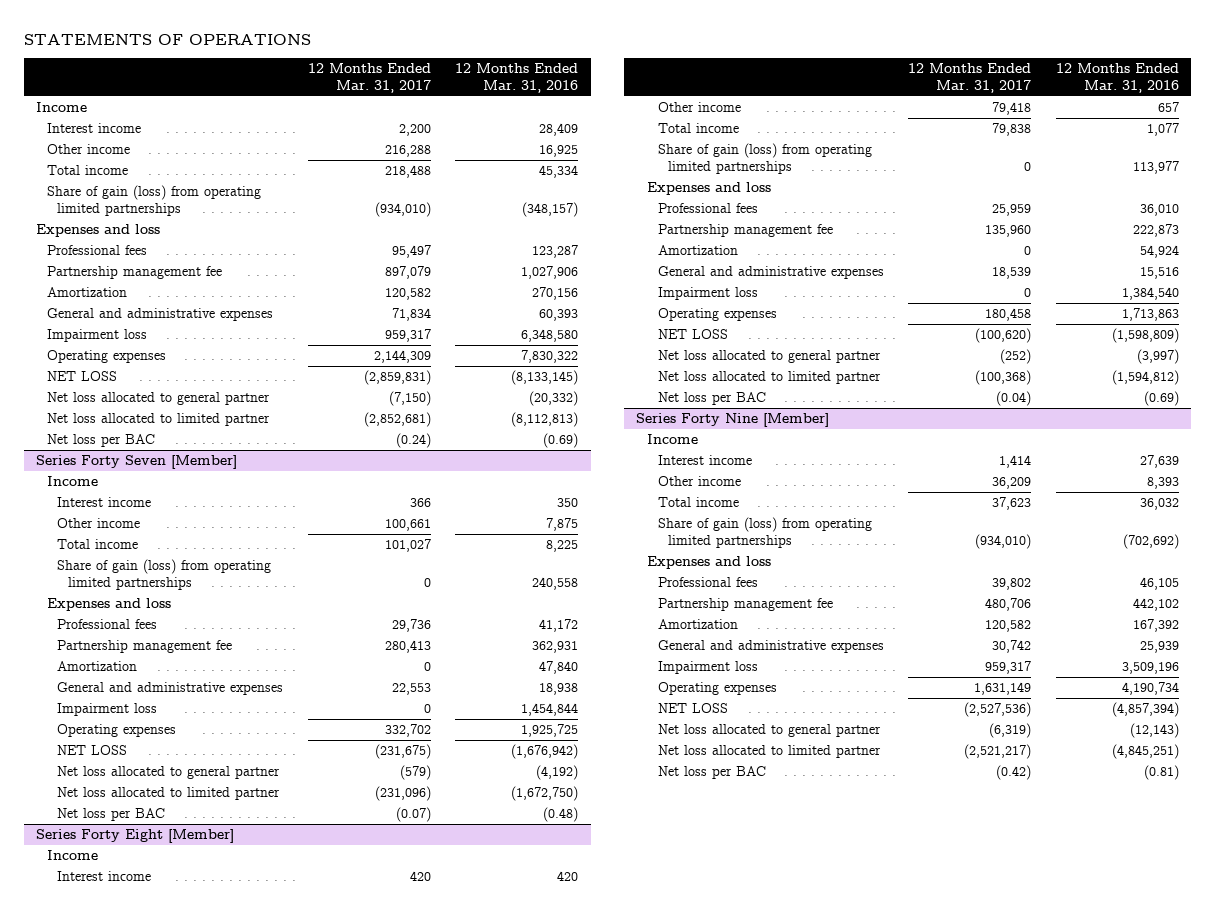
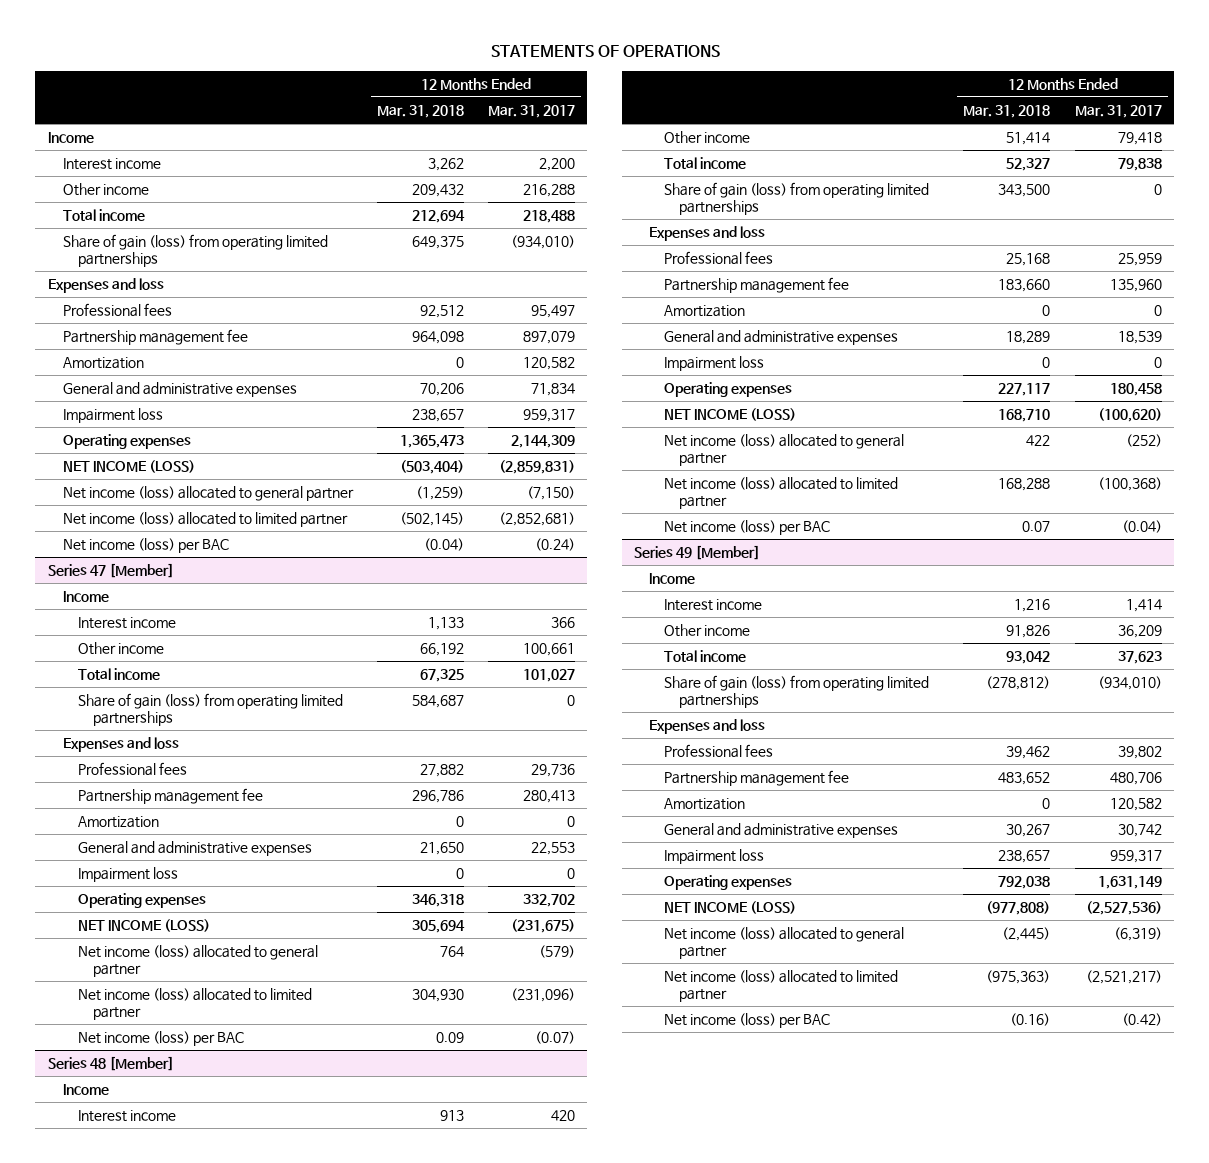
- | 12 Months Ended Mar. 31, 2017 | 12 Months Ended Mar. 31, 2016
+ | 12 Months Ended Mar. 31, 2018 | 12 Months Ended Mar. 31, 2017
- NET LOSS | (2,859,831) | (8,133,145)
- Net loss allocated to general partner | (7,150) | (20,332)
- Net loss allocated to limited partner | (2,852,681) | (8,112,813)
- Net loss per BAC | (0.24) | (0.69)
- Series Forty Seven [Member]
+ NET INCOME (LOSS) | (503,404) | (2,859,831)
+ Net income (loss) allocated to general partner | (1,259) | (7,150)
+ Net income (loss) allocated to limited partner | (502,145) | (2,852,681)
+ Net income (loss) per BAC | (0.04) | (0.24)
+ Series 47 [Member]
- NET LOSS | (231,675) | (1,676,942)
- Net loss allocated to general partner | (579) | (4,192)
- Net loss allocated to limited partner | (231,096) | (1,672,750)
- Net loss per BAC | (0.07) | (0.48)
- Series Forty Eight [Member]
+ NET INCOME (LOSS) | 305,694 | (231,675)
+ Net income (loss) allocated to general partner | 764 | (579)
+ Net income (loss) allocated to limited partner | 304,930 | (231,096)
+ Net income (loss) per BAC | 0.09 | (0.07)
+ Series 48 [Member]
- NET LOSS | (100,620) | (1,598,809)
- Net loss allocated to general partner | (252) | (3,997)
- Net loss allocated to limited partner | (100,368) | (1,594,812)
- Net loss per BAC | (0.04) | (0.69)
- Series Forty Nine [Member]
+ NET INCOME (LOSS) | 168,710 | (100,620)
+ Net income (loss) allocated to general partner | 422 | (252)
+ Net income (loss) allocated to limited partner | 168,288 | (100,368)
+ Net income (loss) per BAC | 0.07 | (0.04)
+ Series 49 [Member]
- NET LOSS | (2,527,536) | (4,857,394)
- Net loss allocated to general partner | (6,319) | (12,143)
- Net loss allocated to limited partner | (2,521,217) | (4,845,251)
- Net loss per BAC | (0.42) | (0.81)
+ NET INCOME (LOSS) | (977,808) | (2,527,536)
+ Net income (loss) allocated to general partner | (2,445) | (6,319)
+ Net income (loss) allocated to limited partner | (975,363) | (2,521,217)
+ Net income (loss) per BAC | (0.16) | (0.42)

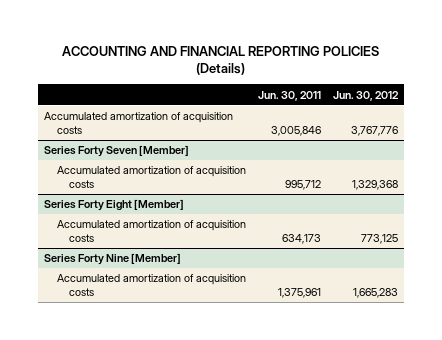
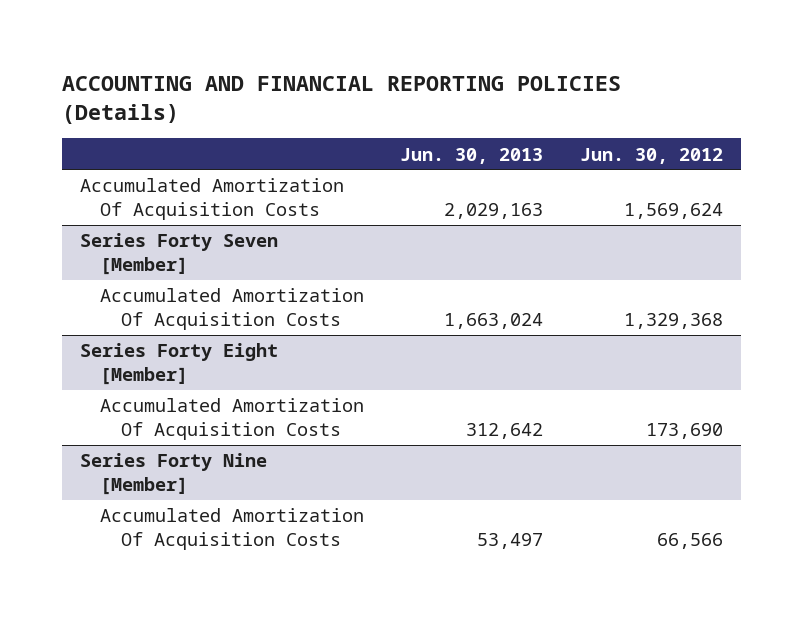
- | Jun. 30, 2011 | Jun. 30, 2012
+ | Jun. 30, 2013 | Jun. 30, 2012
- Accumulated amortization of acquisition costs | 3,005,846 | 3,767,776
+ Accumulated Amortization Of Acquisition Costs | 2,029,163 | 1,569,624
@ Series Forty Seven [Member]
- Accumulated amortization of acquisition costs | 995,712 | 1,329,368
+ Accumulated Amortization Of Acquisition Costs | 1,663,024 | 1,329,368
@ Series Forty Eight [Member]
- Accumulated amortization of acquisition costs | 634,173 | 773,125
+ Accumulated Amortization Of Acquisition Costs | 312,642 | 173,690
@ Series Forty Nine [Member]
- Accumulated amortization of acquisition costs | 1,375,961 | 1,665,283
+ Accumulated Amortization Of Acquisition Costs | 53,497 | 66,566

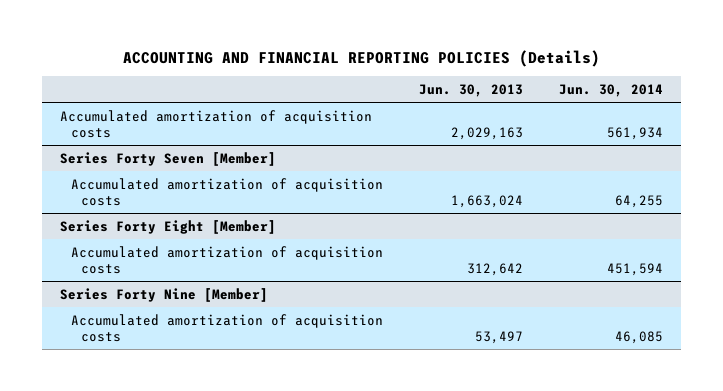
- | Jun. 30, 2013 | Jun. 30, 2012
+ | Jun. 30, 2013 | Jun. 30, 2014
- Accumulated Amortization Of Acquisition Costs | 2,029,163 | 1,569,624
+ Accumulated amortization of acquisition costs | 2,029,163 | 561,934
@ Series Forty Seven [Member]
- Accumulated Amortization Of Acquisition Costs | 1,663,024 | 1,329,368
+ Accumulated amortization of acquisition costs | 1,663,024 | 64,255
@ Series Forty Eight [Member]
- Accumulated Amortization Of Acquisition Costs | 312,642 | 173,690
+ Accumulated amortization of acquisition costs | 312,642 | 451,594
@ Series Forty Nine [Member]
- Accumulated Amortization Of Acquisition Costs | 53,497 | 66,566
+ Accumulated amortization of acquisition costs | 53,497 | 46,085

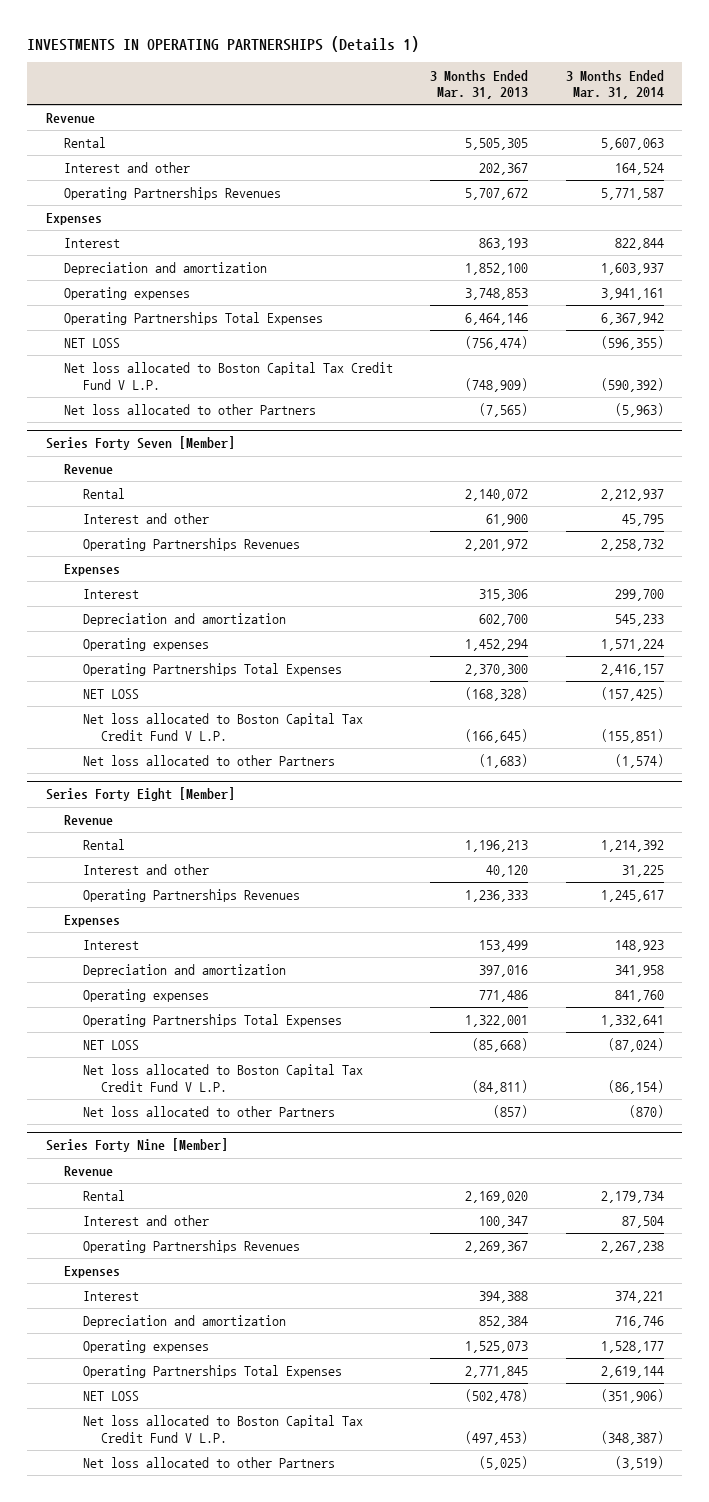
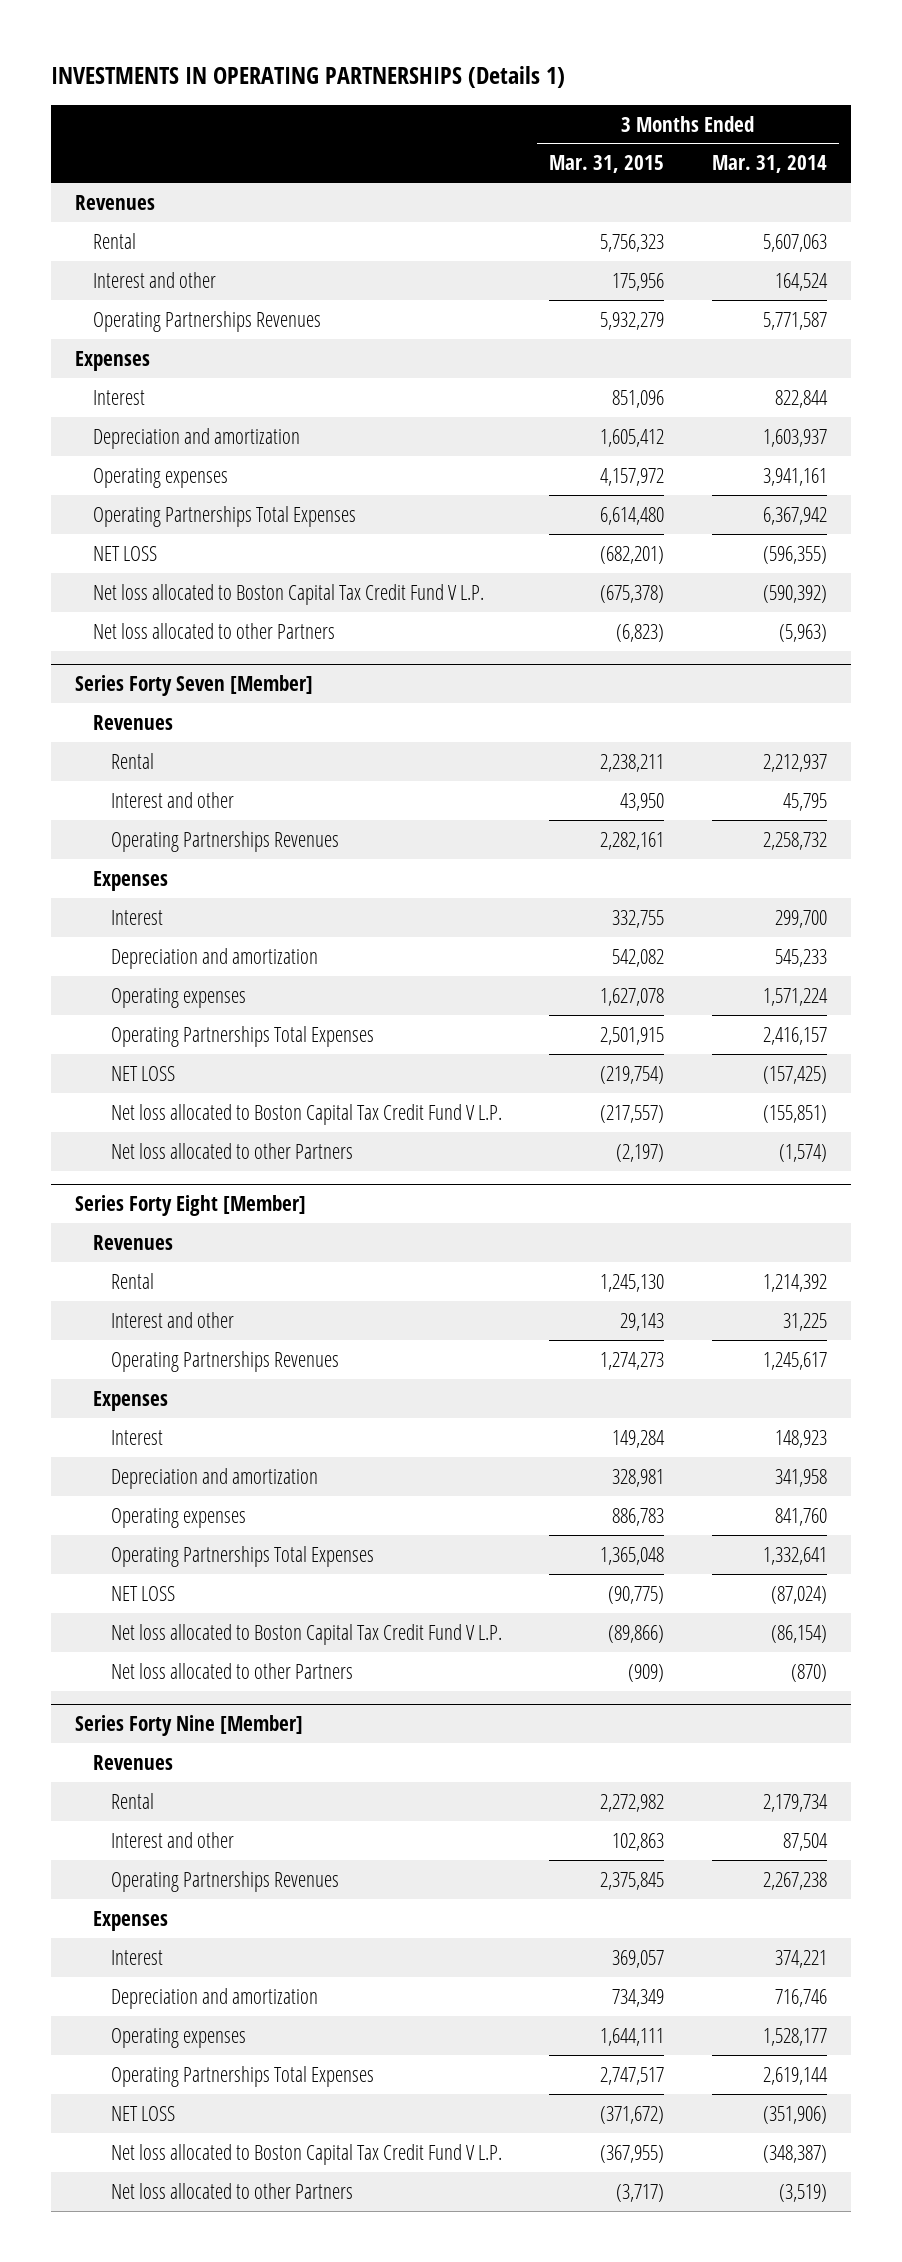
- | 3 Months Ended Mar. 31, 2013 | 3 Months Ended Mar. 31, 2014
+ | 3 Months Ended Mar. 31, 2015 | 3 Months Ended Mar. 31, 2014
- Revenue
+ Revenues
@ Series Forty Seven [Member]
- Revenue
+ Revenues
@ Series Forty Eight [Member]
- Revenue
+ Revenues
@ Series Forty Nine [Member]
- Revenue
+ Revenues

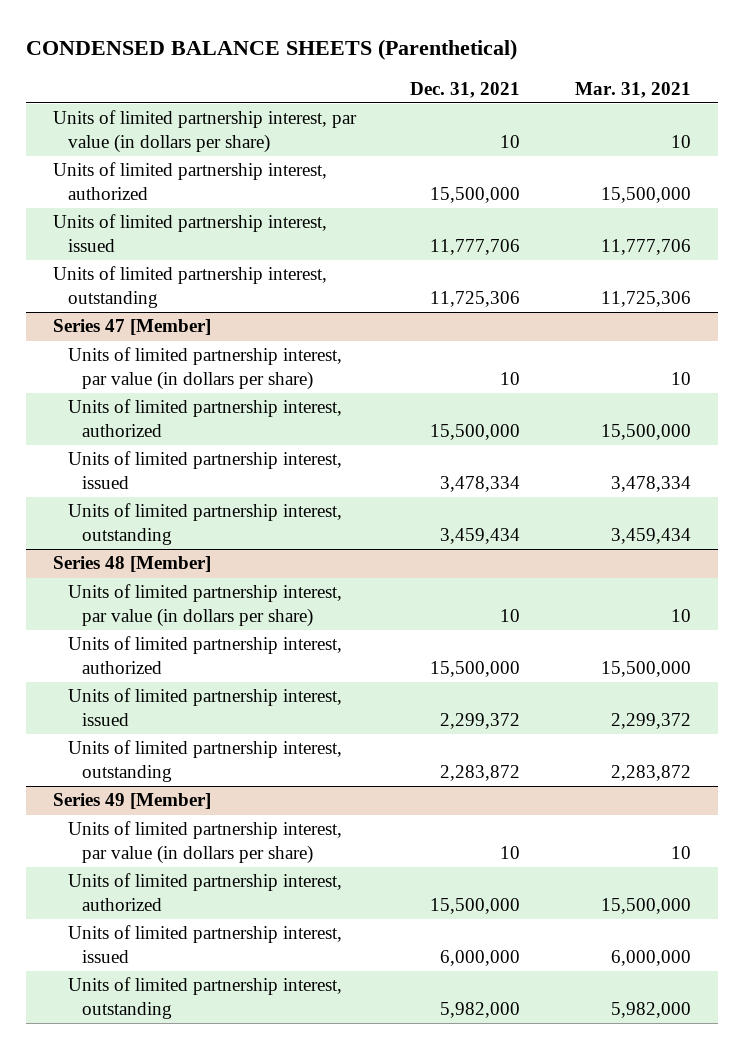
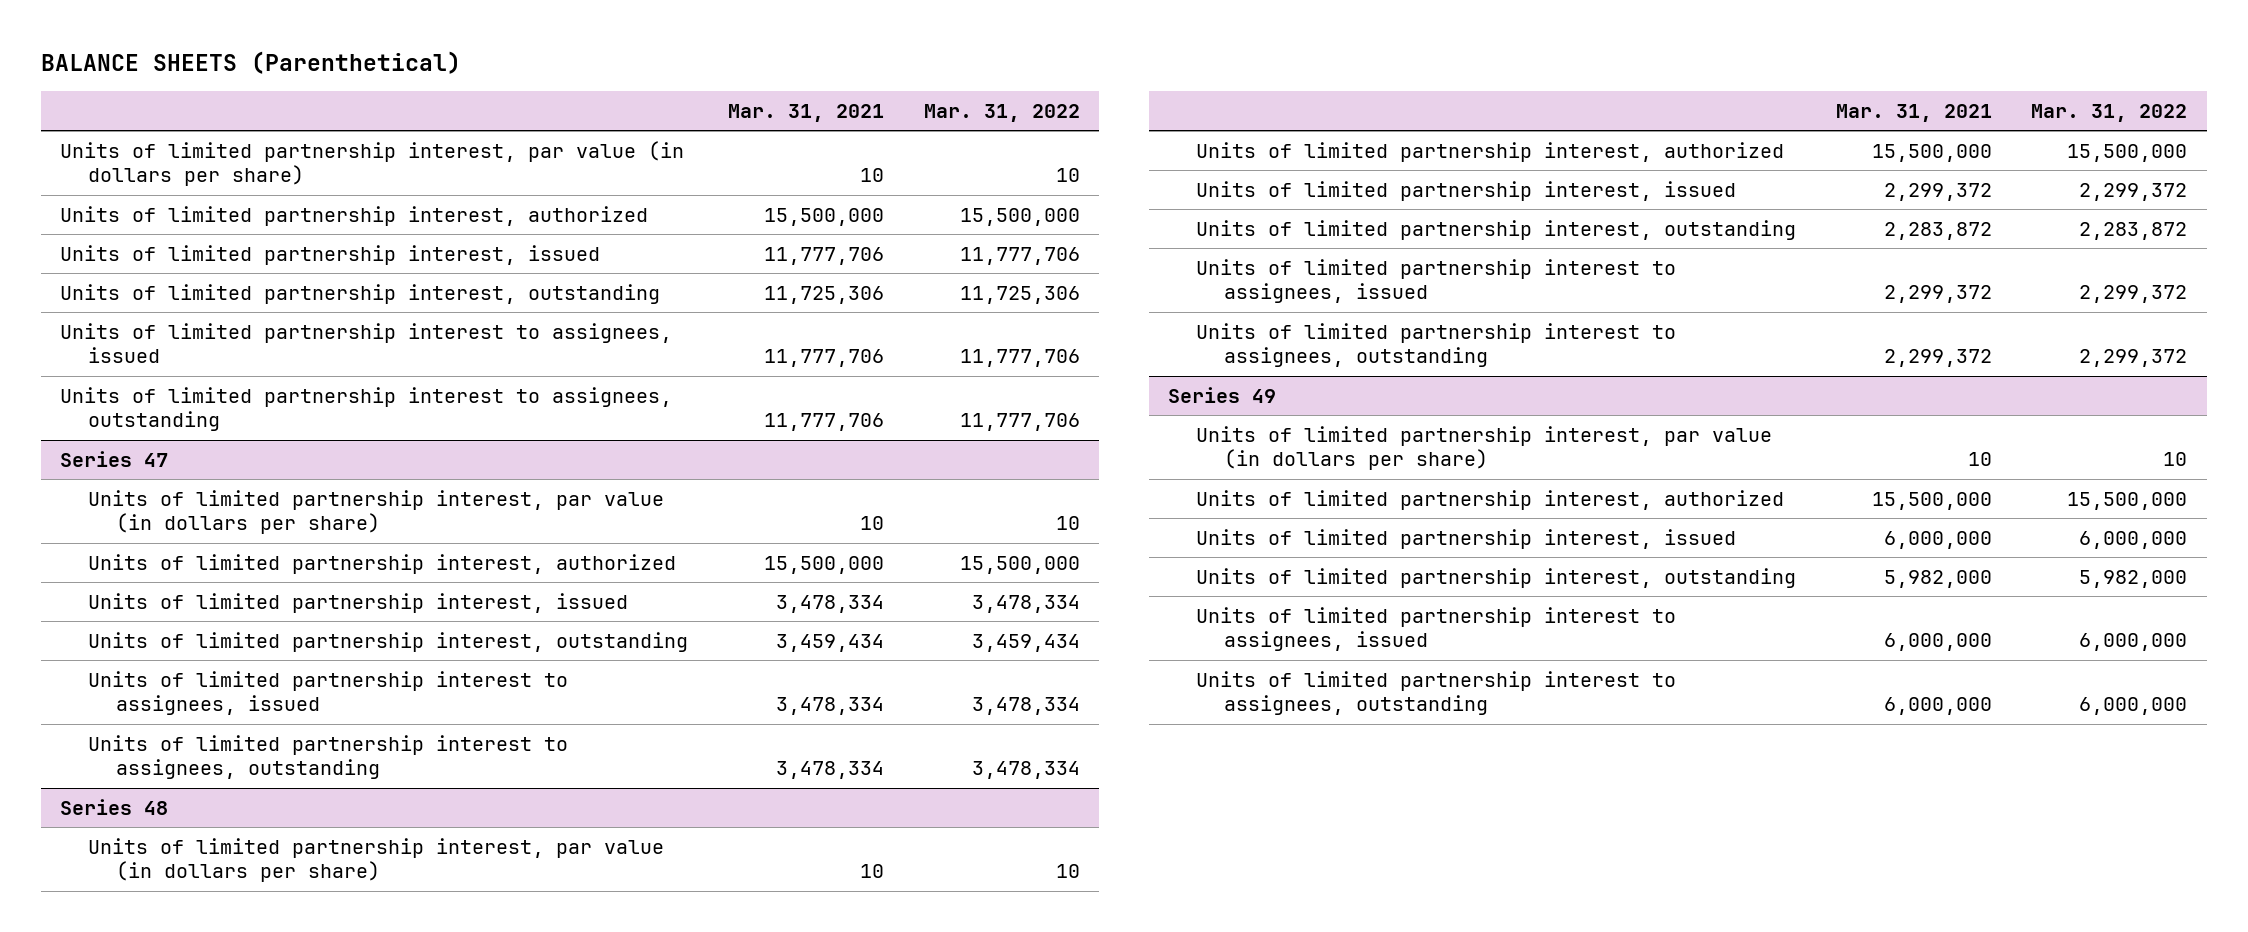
- CONDENSED BALANCE SHEETS (Parenthetical)
+ BALANCE SHEETS (Parenthetical)
- | Dec. 31, 2021 | Mar. 31, 2021
+ | Mar. 31, 2021 | Mar. 31, 2022
- Series 47 [Member]
+ Units of limited partnership interest to assignees, issued | 11,777,706 | 11,777,706
+ Units of limited partnership interest to assignees, outstanding | 11,777,706 | 11,777,706
+ Series 47
- Series 48 [Member]
+ Units of limited partnership interest to assignees, issued | 3,478,334 | 3,478,334
+ Units of limited partnership interest to assignees, outstanding | 3,478,334 | 3,478,334
+ Series 48
- Series 49 [Member]
+ Units of limited partnership interest to assignees, issued | 2,299,372 | 2,299,372
+ Units of limited partnership interest to assignees, outstanding | 2,299,372 | 2,299,372
+ Series 49
+ Units of limited partnership interest to assignees, issued | 6,000,000 | 6,000,000
+ Units of limited partnership interest to assignees, outstanding | 6,000,000 | 6,000,000

